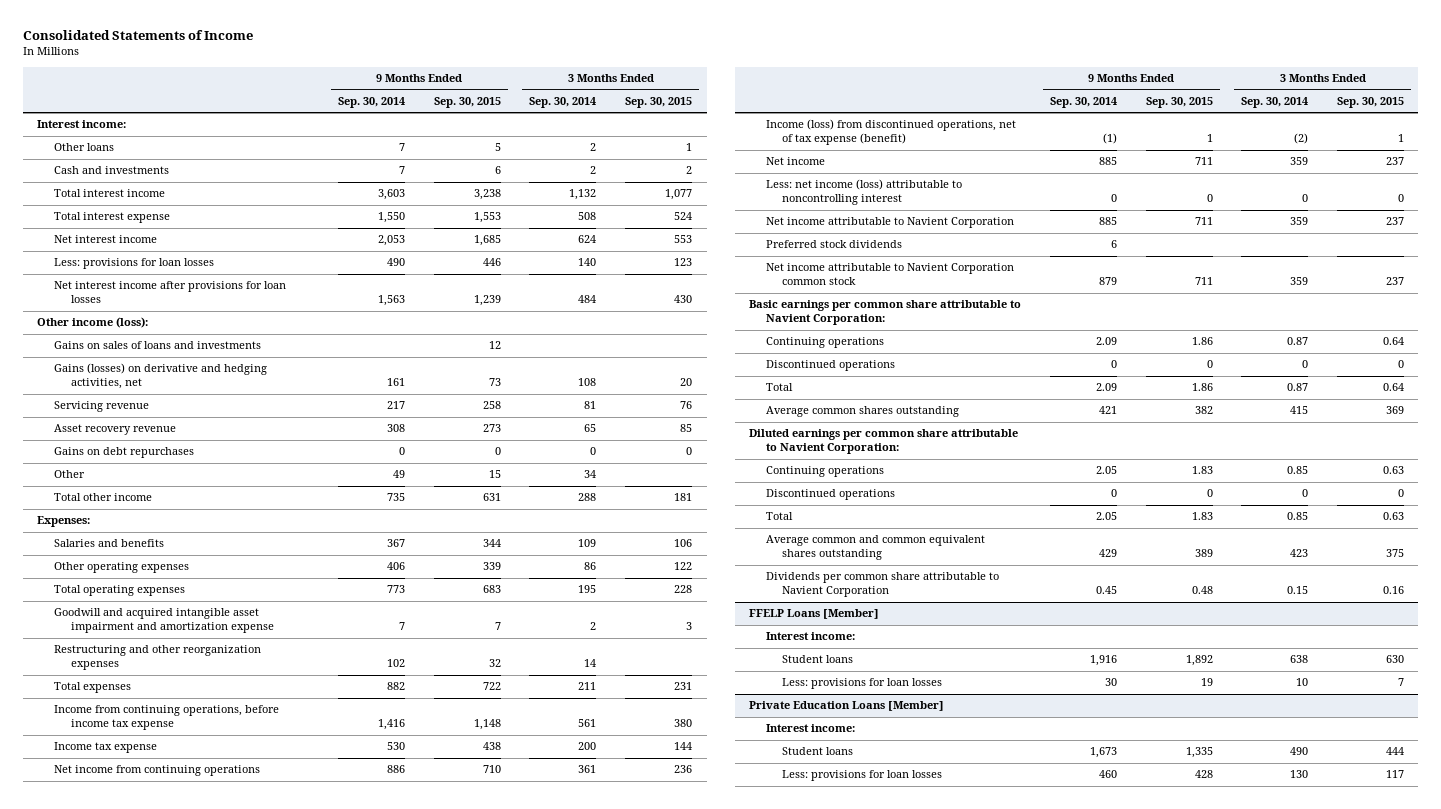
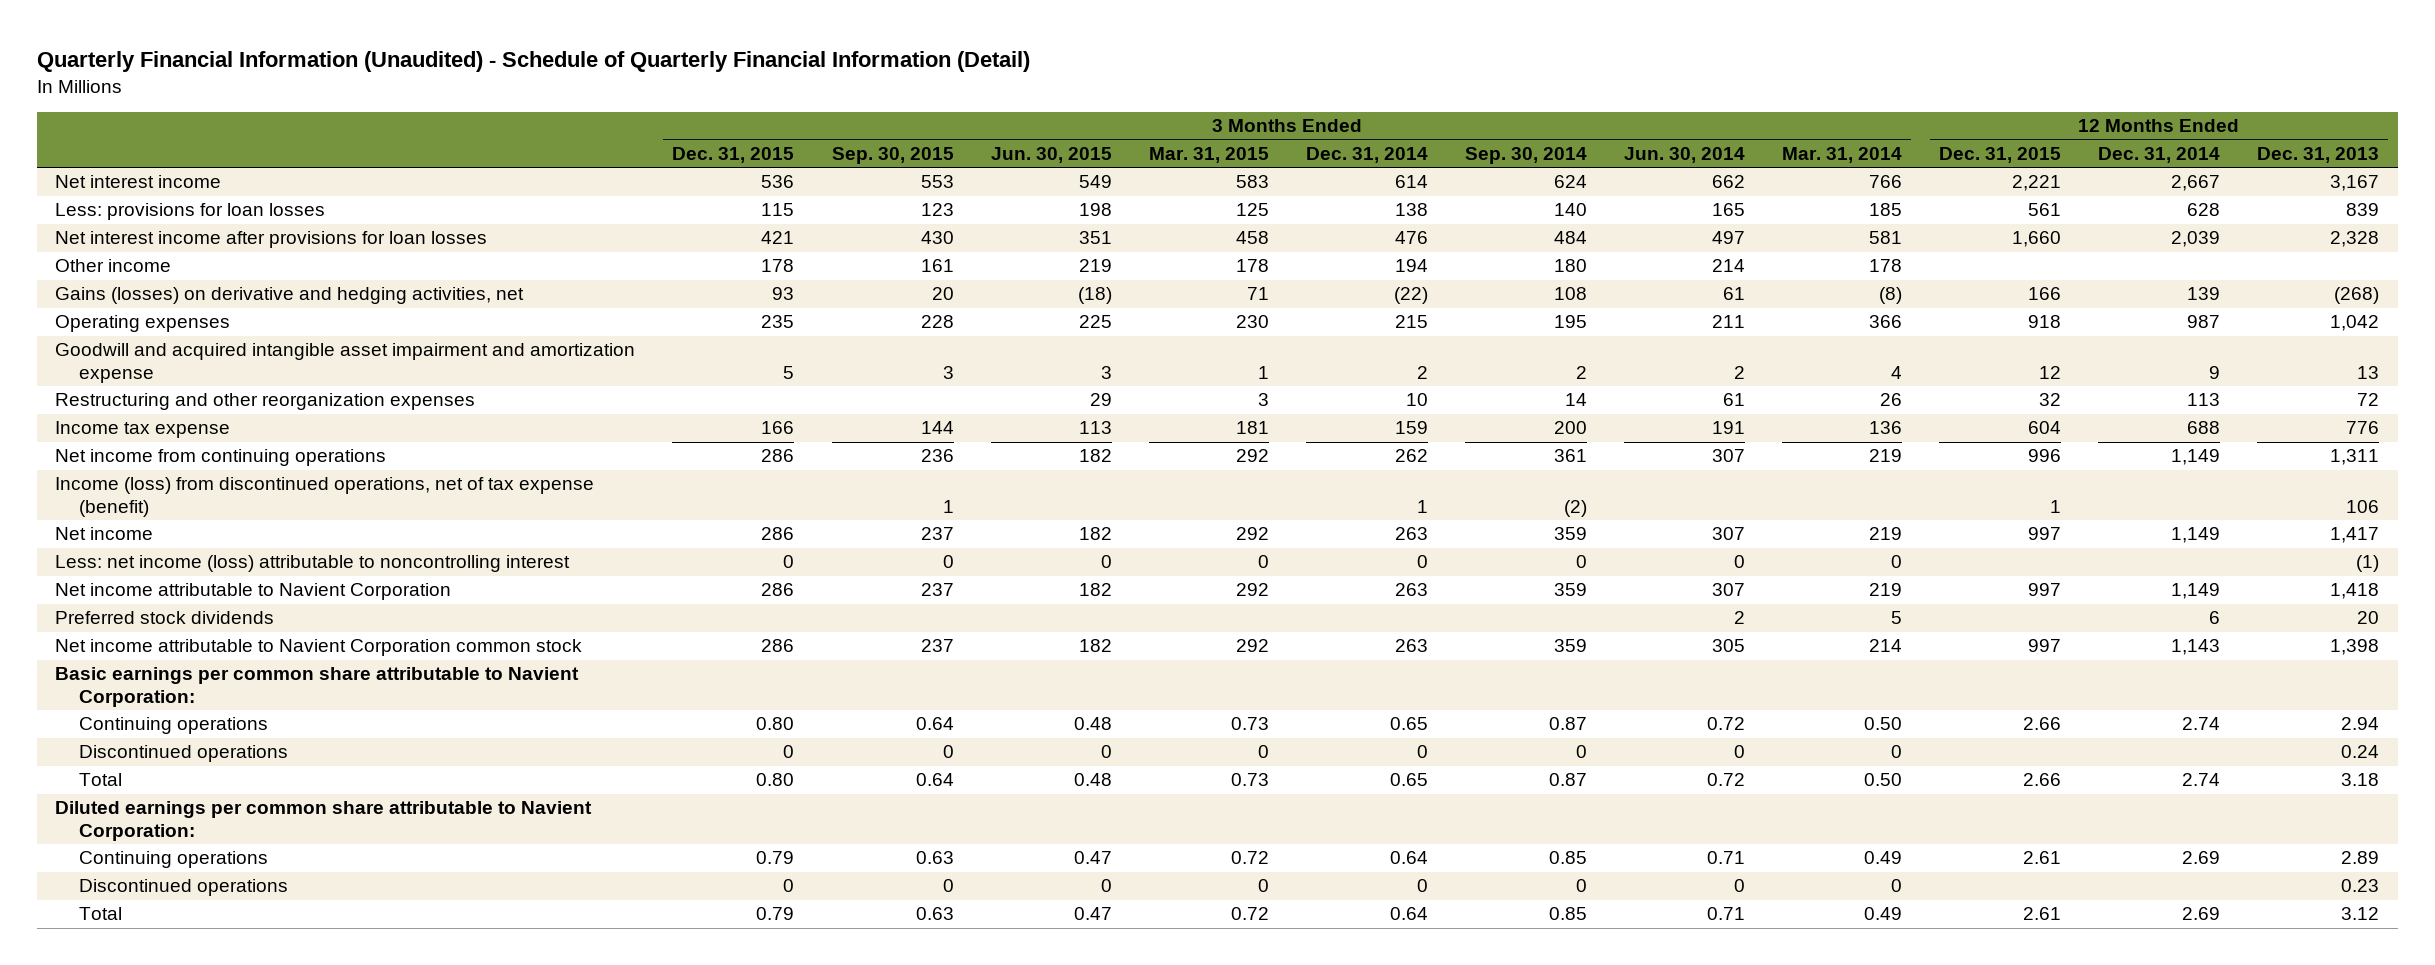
- Consolidated Statements of Income
+ Quarterly Financial Information (Unaudited) - Schedule of Quarterly Financial Information (Detail)
- | 9 Months Ended Sep. 30, 2014 | 9 Months Ended Sep. 30, 2015 | 3 Months Ended Sep. 30, 2014 | 3 Months Ended Sep. 30, 2015
+ | 3 Months Ended Dec. 31, 2015 | 3 Months Ended Sep. 30, 2015 | 3 Months Ended Jun. 30, 2015 | 3 Months Ended Mar. 31, 2015 | 3 Months Ended Dec. 31, 2014 | 3 Months Ended Sep. 30, 2014 | 3 Months Ended Jun. 30, 2014 | 3 Months Ended Mar. 31, 2014 | 12 Months Ended Dec. 31, 2015 | 12 Months Ended Dec. 31, 2014 | 12 Months Ended Dec. 31, 2013
- Interest income:
- Other loans | 7 | 5 | 2 | 1
- Cash and investments | 7 | 6 | 2 | 2
- Total interest income | 3,603 | 3,238 | 1,132 | 1,077
- Total interest expense | 1,550 | 1,553 | 508 | 524
- Other income (loss):
- Gains on sales of loans and investments | | 12 | |
+ Other income | 178 | 161 | 219 | 178 | 194 | 180 | 214 | 178 | | |
- Servicing revenue | 217 | 258 | 81 | 76
- Asset recovery revenue | 308 | 273 | 65 | 85
- Gains on debt repurchases | 0 | 0 | 0 | 0
- Other | 49 | 15 | 34 |
- Total other income | 735 | 631 | 288 | 181
- Expenses:
- Salaries and benefits | 367 | 344 | 109 | 106
- Other operating expenses | 406 | 339 | 86 | 122
- Total operating expenses | 773 | 683 | 195 | 228
+ Operating expenses | 235 | 228 | 225 | 230 | 215 | 195 | 211 | 366 | 918 | 987 | 1,042
- Total expenses | 882 | 722 | 211 | 231
- Income from continuing operations, before income tax expense | 1,416 | 1,148 | 561 | 380
- Average common shares outstanding | 421 | 382 | 415 | 369
- Average common and common equivalent shares outstanding | 429 | 389 | 423 | 375
- Dividends per common share attributable to Navient Corporation | 0.45 | 0.48 | 0.15 | 0.16
- FFELP Loans [Member]
- Interest income:
- Student loans | 1,916 | 1,892 | 638 | 630
- Less: provisions for loan losses | 30 | 19 | 10 | 7
- Private Education Loans [Member]
- Interest income:
- Student loans | 1,673 | 1,335 | 490 | 444
- Less: provisions for loan losses | 460 | 428 | 130 | 117

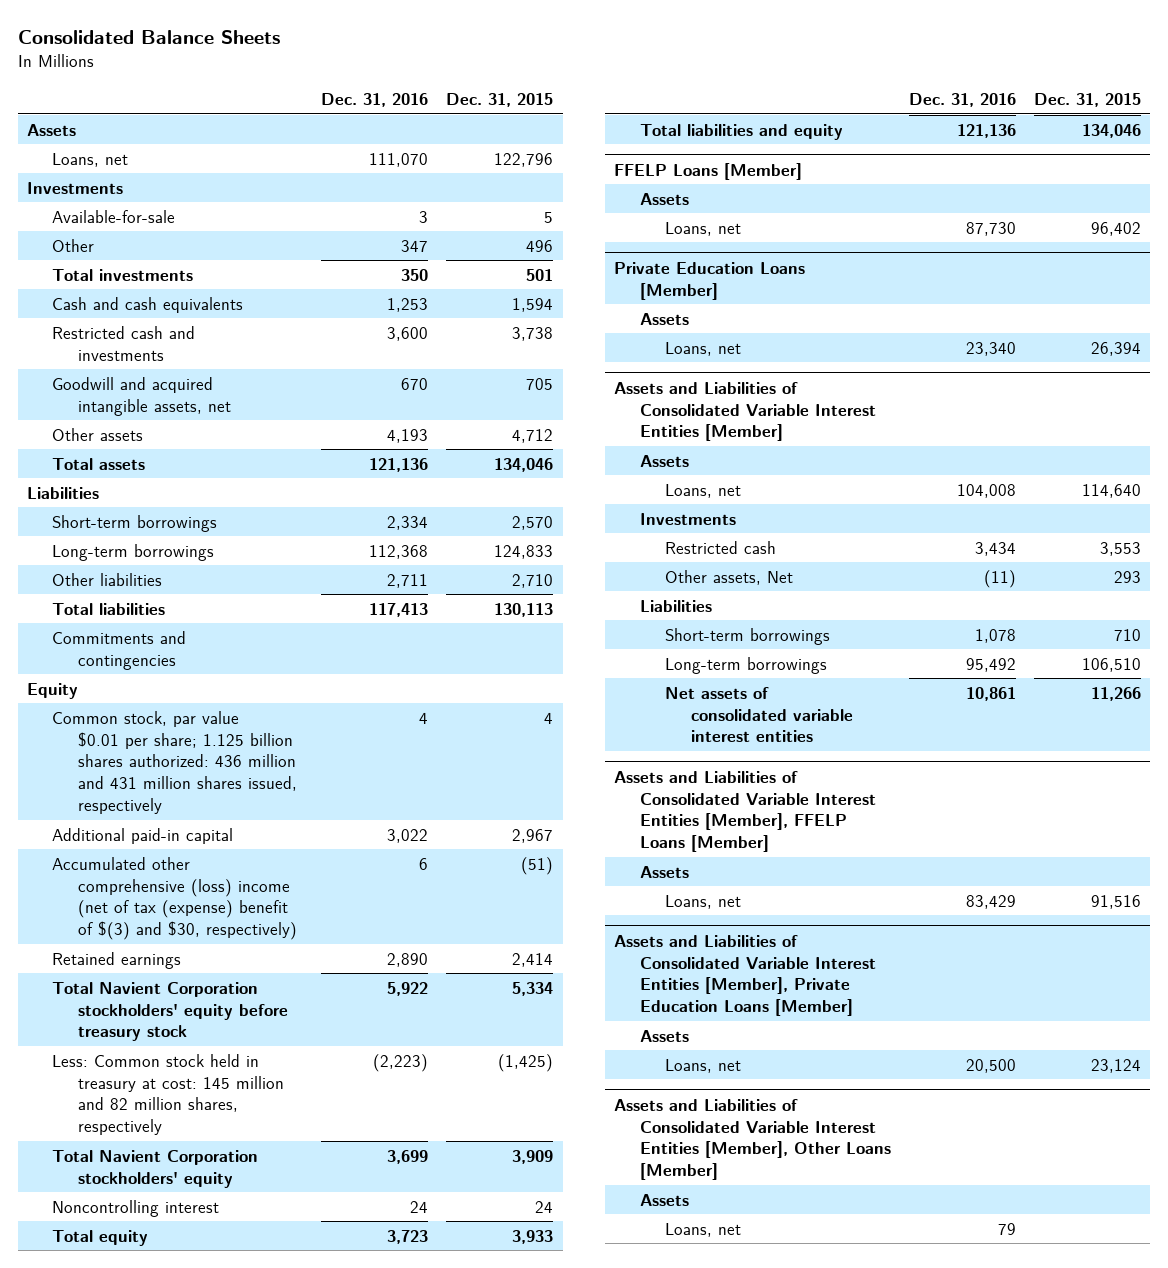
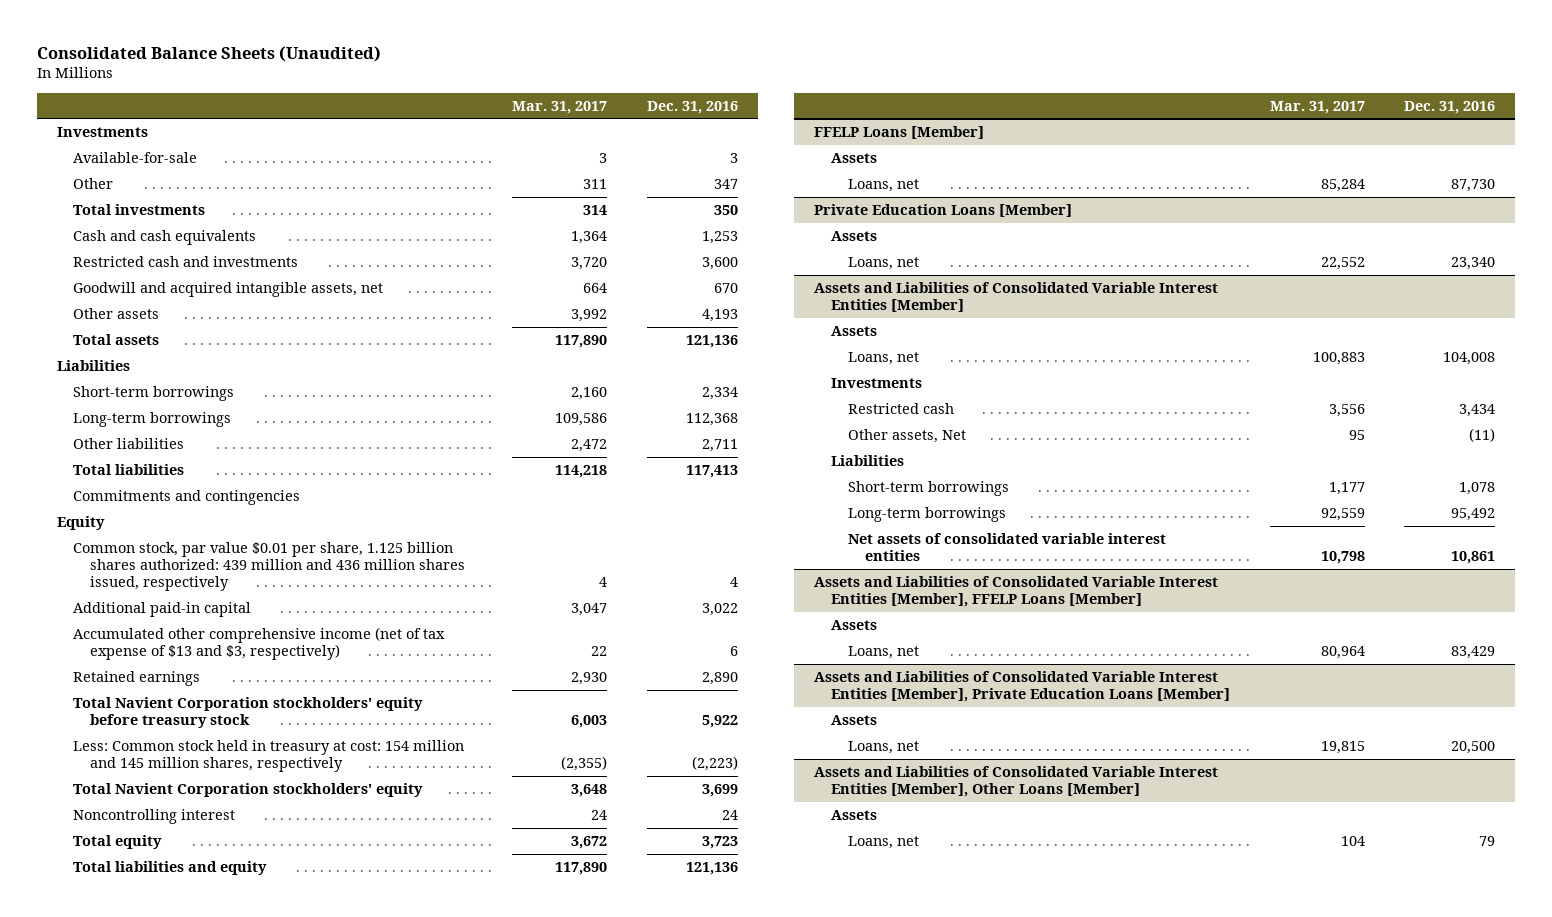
- Consolidated Balance Sheets
+ Consolidated Balance Sheets (Unaudited)
- | Dec. 31, 2016 | Dec. 31, 2015
+ | Mar. 31, 2017 | Dec. 31, 2016
- Assets
- Loans, net | 111,070 | 122,796
- Common stock, par value $0.01 per share; 1.125 billion shares authorized: 436 million and 431 million shares issued, respectively | 4 | 4
+ Common stock, par value $0.01 per share, 1.125 billion shares authorized: 439 million and 436 million shares issued, respectively | 4 | 4
- Accumulated other comprehensive (loss) income (net of tax (expense) benefit of $(3) and $30, respectively) | 6 | (51)
+ Accumulated other comprehensive income (net of tax expense of $13 and $3, respectively) | 22 | 6
- Less: Common stock held in treasury at cost: 145 million and 82 million shares, respectively | (2,223) | (1,425)
+ Less: Common stock held in treasury at cost: 154 million and 145 million shares, respectively | (2,355) | (2,223)

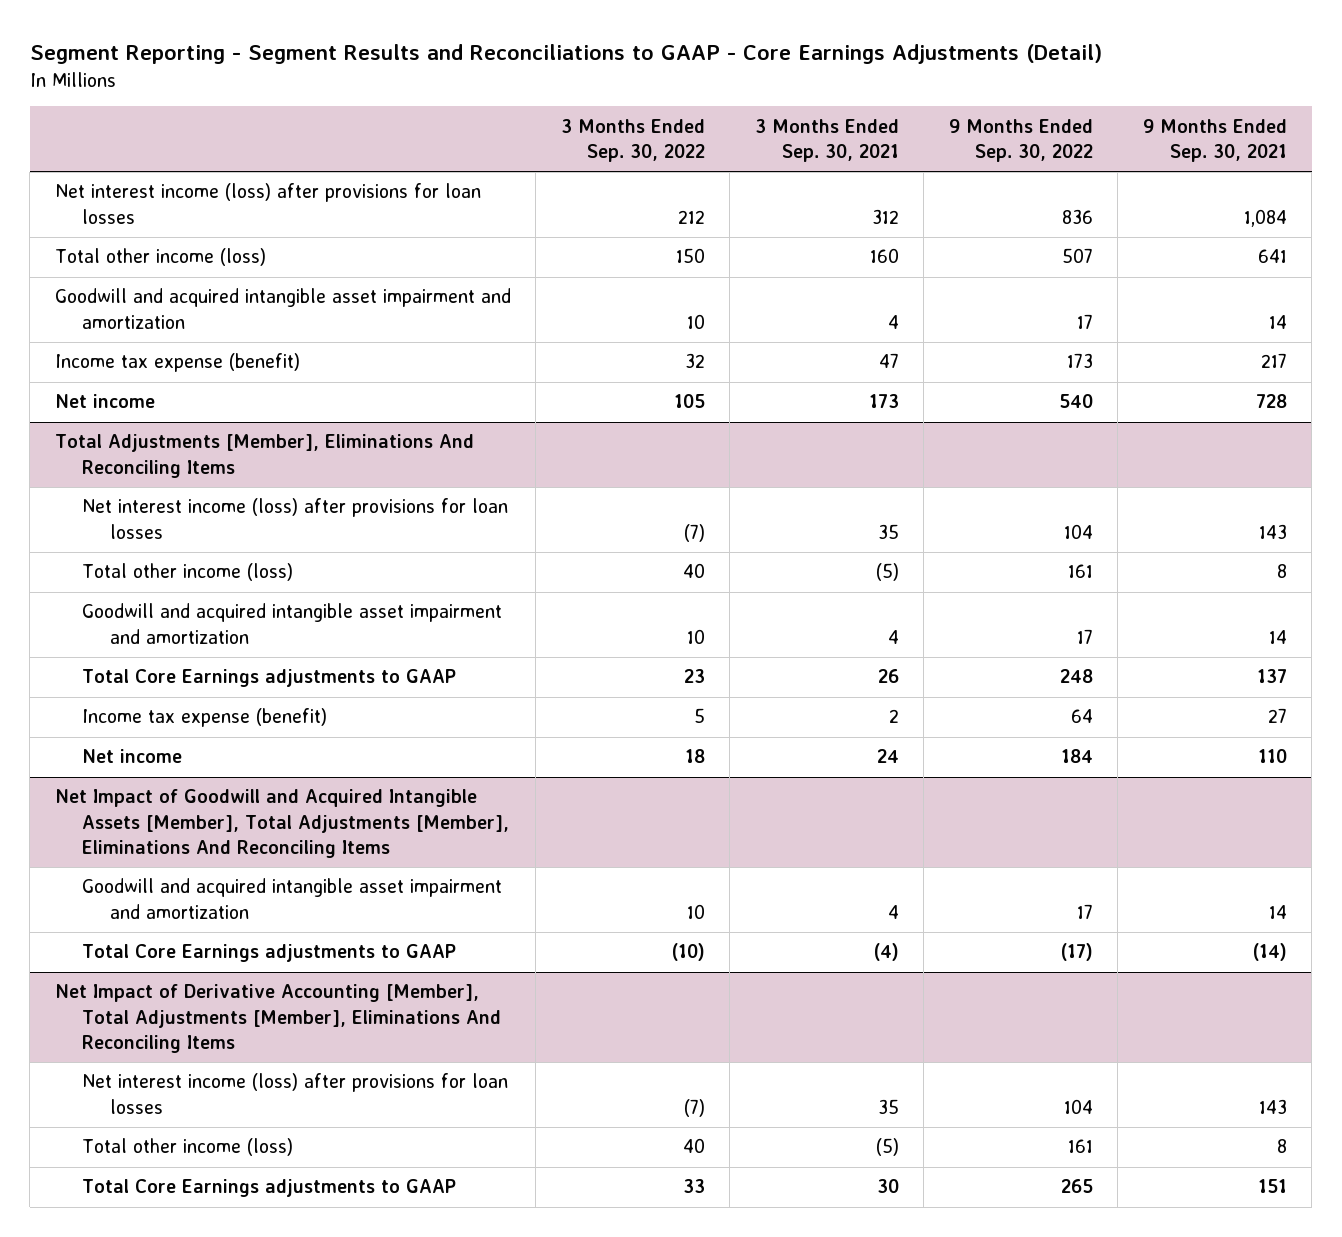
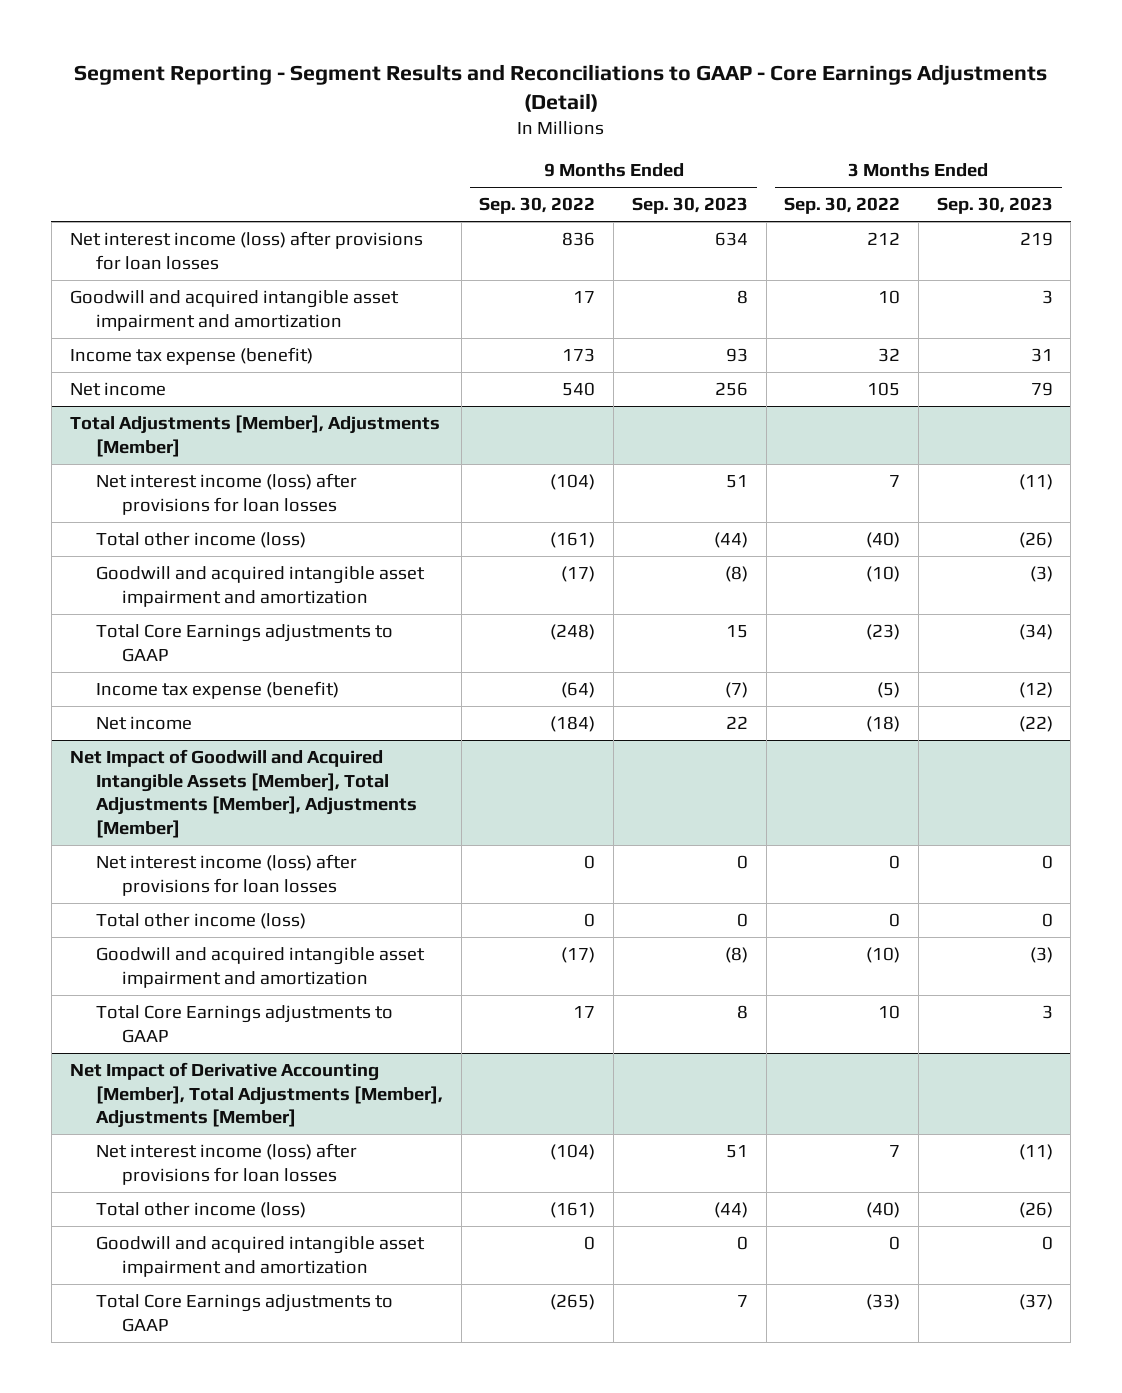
- | 3 Months Ended Sep. 30, 2022 | 3 Months Ended Sep. 30, 2021 | 9 Months Ended Sep. 30, 2022 | 9 Months Ended Sep. 30, 2021
+ | 9 Months Ended Sep. 30, 2022 | 9 Months Ended Sep. 30, 2023 | 3 Months Ended Sep. 30, 2022 | 3 Months Ended Sep. 30, 2023
- Total other income (loss) | 150 | 160 | 507 | 641
- Total Adjustments [Member], Eliminations And Reconciling Items
- Net interest income (loss) after provisions for loan losses | (7) | 35 | 104 | 143
- Total other income (loss) | 40 | (5) | 161 | 8
- Goodwill and acquired intangible asset impairment and amortization | 10 | 4 | 17 | 14
- Total Core Earnings adjustments to GAAP | 23 | 26 | 248 | 137
- Income tax expense (benefit) | 5 | 2 | 64 | 27
- Net income | 18 | 24 | 184 | 110
- Net Impact of Goodwill and Acquired Intangible Assets [Member], Total Adjustments [Member], Eliminations And Reconciling Items
- Goodwill and acquired intangible asset impairment and amortization | 10 | 4 | 17 | 14
- Total Core Earnings adjustments to GAAP | (10) | (4) | (17) | (14)
- Net Impact of Derivative Accounting [Member], Total Adjustments [Member], Eliminations And Reconciling Items
- Net interest income (loss) after provisions for loan losses | (7) | 35 | 104 | 143
- Total other income (loss) | 40 | (5) | 161 | 8
- Total Core Earnings adjustments to GAAP | 33 | 30 | 265 | 151
+ Total Adjustments [Member], Adjustments [Member]
+ Net interest income (loss) after provisions for loan losses | (104) | 51 | 7 | (11)
+ Total other income (loss) | (161) | (44) | (40) | (26)
+ Goodwill and acquired intangible asset impairment and amortization | (17) | (8) | (10) | (3)
+ Total Core Earnings adjustments to GAAP | (248) | 15 | (23) | (34)
+ Income tax expense (benefit) | (64) | (7) | (5) | (12)
+ Net income | (184) | 22 | (18) | (22)
+ Net Impact of Goodwill and Acquired Intangible Assets [Member], Total Adjustments [Member], Adjustments [Member]
+ Net interest income (loss) after provisions for loan losses | 0 | 0 | 0 | 0
+ Total other income (loss) | 0 | 0 | 0 | 0
+ Goodwill and acquired intangible asset impairment and amortization | (17) | (8) | (10) | (3)
+ Total Core Earnings adjustments to GAAP | 17 | 8 | 10 | 3
+ Net Impact of Derivative Accounting [Member], Total Adjustments [Member], Adjustments [Member]
+ Net interest income (loss) after provisions for loan losses | (104) | 51 | 7 | (11)
+ Total other income (loss) | (161) | (44) | (40) | (26)
+ Goodwill and acquired intangible asset impairment and amortization | 0 | 0 | 0 | 0
+ Total Core Earnings adjustments to GAAP | (265) | 7 | (33) | (37)

